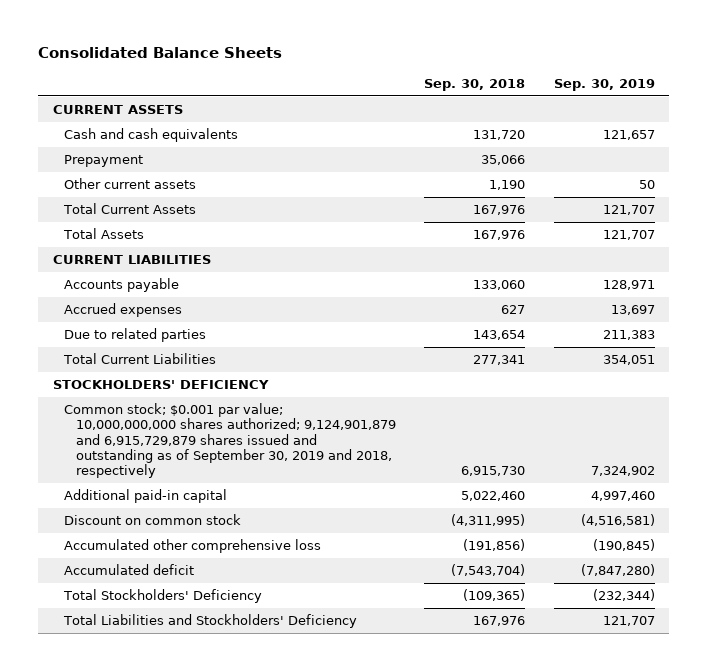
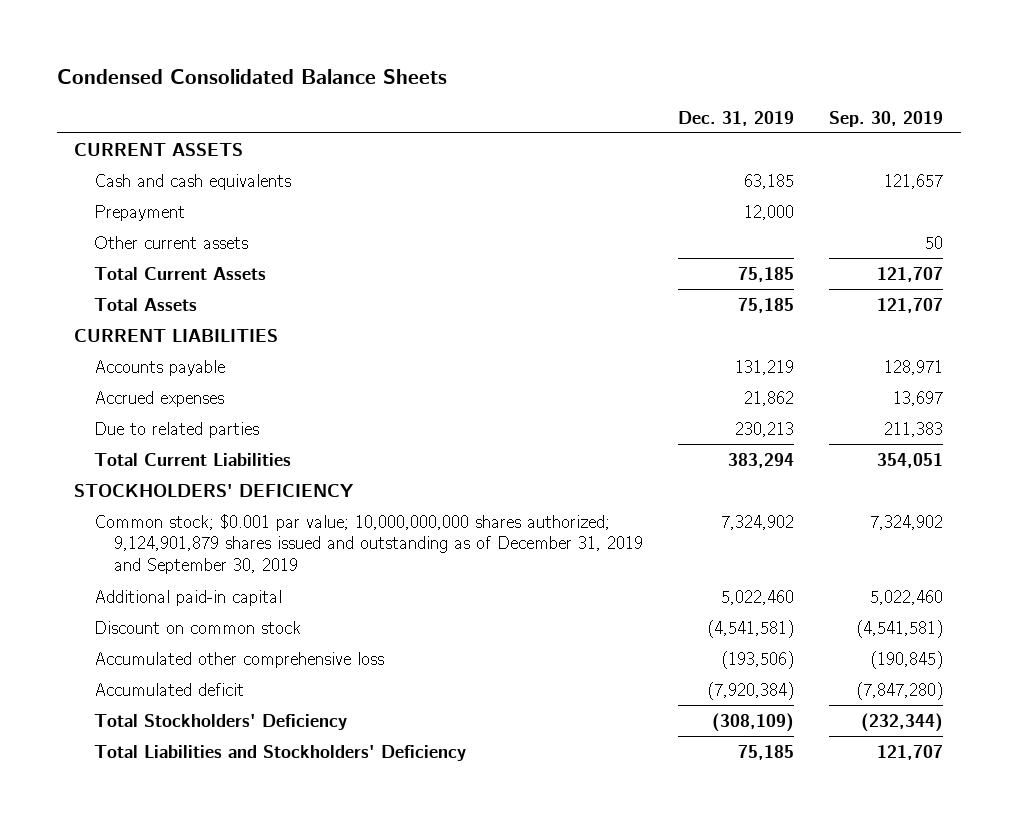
- Consolidated Balance Sheets
+ Condensed Consolidated Balance Sheets
- | Sep. 30, 2018 | Sep. 30, 2019
+ | Dec. 31, 2019 | Sep. 30, 2019
- Common stock; $0.001 par value; 10,000,000,000 shares authorized; 9,124,901,879 and 6,915,729,879 shares issued and outstanding as of September 30, 2019 and 2018, respectively | 6,915,730 | 7,324,902
- Additional paid-in capital | 5,022,460 | 4,997,460
- Discount on common stock | (4,311,995) | (4,516,581)
+ Common stock; $0.001 par value; 10,000,000,000 shares authorized; 9,124,901,879 shares issued and outstanding as of December 31, 2019 and September 30, 2019 | 7,324,902 | 7,324,902
+ Additional paid-in capital | 5,022,460 | 5,022,460
+ Discount on common stock | (4,541,581) | (4,541,581)

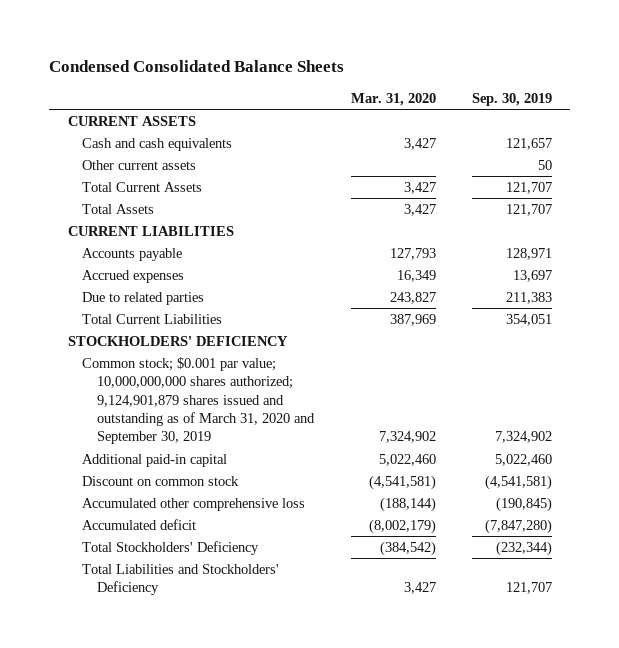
- | Dec. 31, 2019 | Sep. 30, 2019
+ | Mar. 31, 2020 | Sep. 30, 2019
- Prepayment | 12,000 |
- Common stock; $0.001 par value; 10,000,000,000 shares authorized; 9,124,901,879 shares issued and outstanding as of December 31, 2019 and September 30, 2019 | 7,324,902 | 7,324,902
+ Common stock; $0.001 par value; 10,000,000,000 shares authorized; 9,124,901,879 shares issued and outstanding as of March 31, 2020 and September 30, 2019 | 7,324,902 | 7,324,902

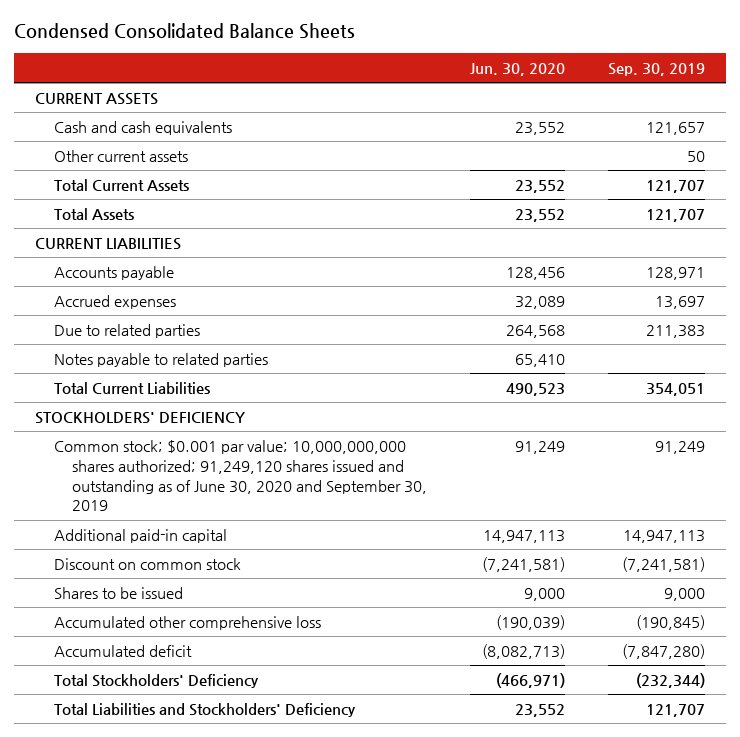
- | Mar. 31, 2020 | Sep. 30, 2019
+ | Jun. 30, 2020 | Sep. 30, 2019
+ Notes payable to related parties | 65,410 |
- Common stock; $0.001 par value; 10,000,000,000 shares authorized; 9,124,901,879 shares issued and outstanding as of March 31, 2020 and September 30, 2019 | 7,324,902 | 7,324,902
- Additional paid-in capital | 5,022,460 | 5,022,460
- Discount on common stock | (4,541,581) | (4,541,581)
+ Common stock; $0.001 par value; 10,000,000,000 shares authorized; 91,249,120 shares issued and outstanding as of June 30, 2020 and September 30, 2019 | 91,249 | 91,249
+ Additional paid-in capital | 14,947,113 | 14,947,113
+ Discount on common stock | (7,241,581) | (7,241,581)
+ Shares to be issued | 9,000 | 9,000

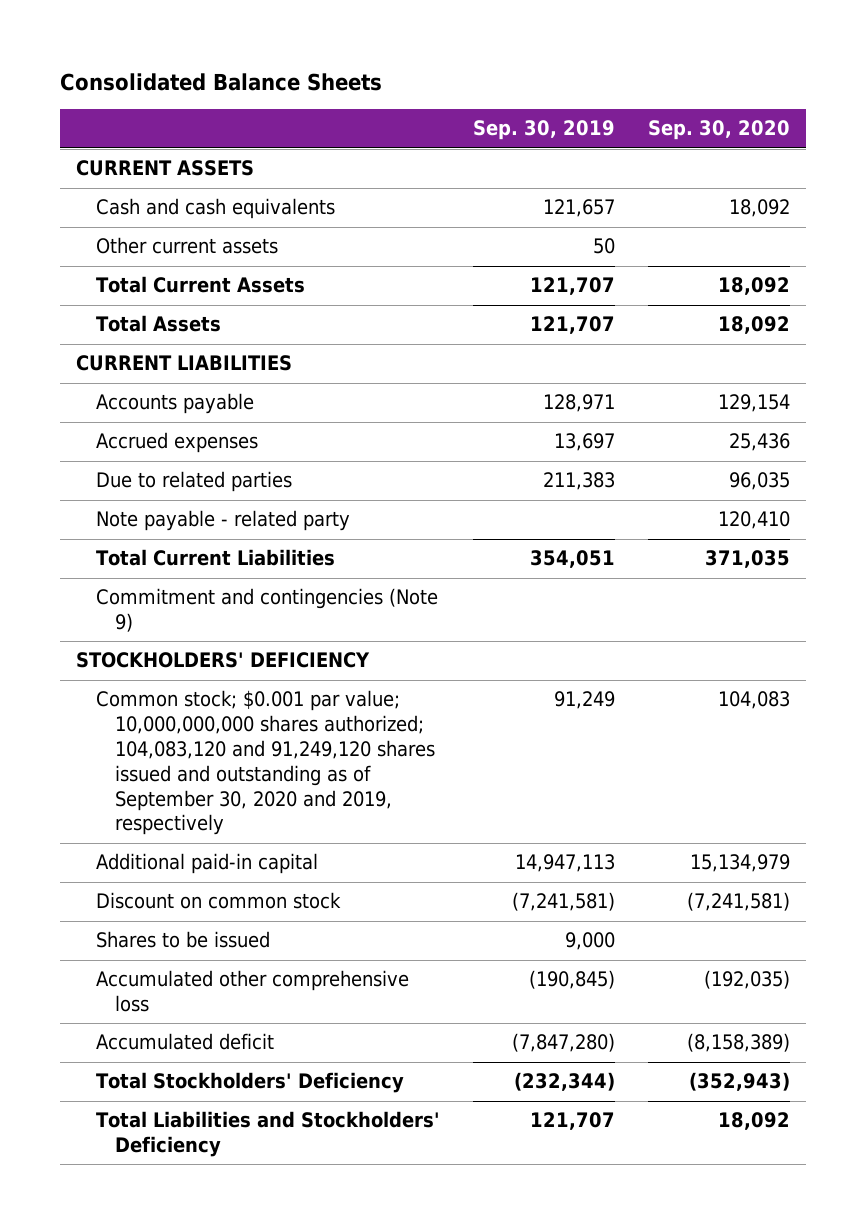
- Condensed Consolidated Balance Sheets
+ Consolidated Balance Sheets
- | Jun. 30, 2020 | Sep. 30, 2019
+ | Sep. 30, 2019 | Sep. 30, 2020
- Notes payable to related parties | 65,410 |
+ Note payable - related party | | 120,410
+ Commitment and contingencies (Note 9)
- Common stock; $0.001 par value; 10,000,000,000 shares authorized; 91,249,120 shares issued and outstanding as of June 30, 2020 and September 30, 2019 | 91,249 | 91,249
+ Common stock; $0.001 par value; 10,000,000,000 shares authorized; 104,083,120 and 91,249,120 shares issued and outstanding as of September 30, 2020 and 2019, respectively | 91,249 | 104,083

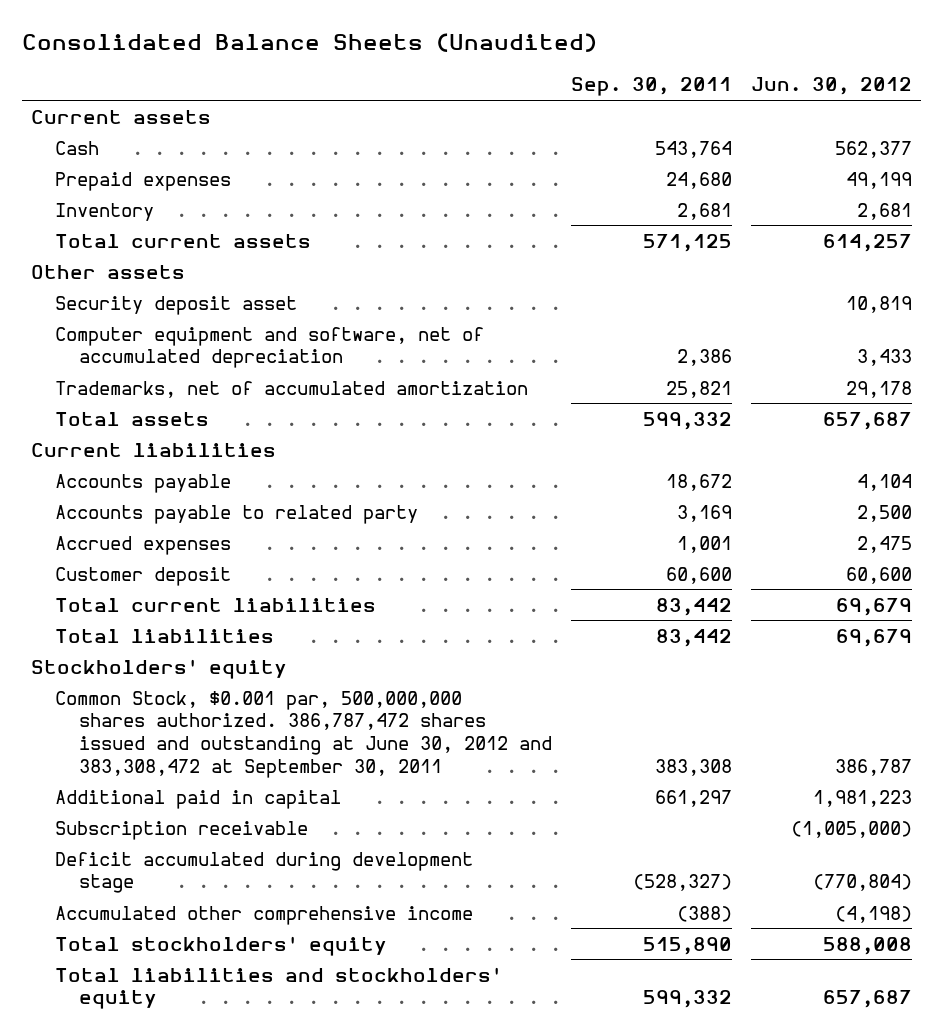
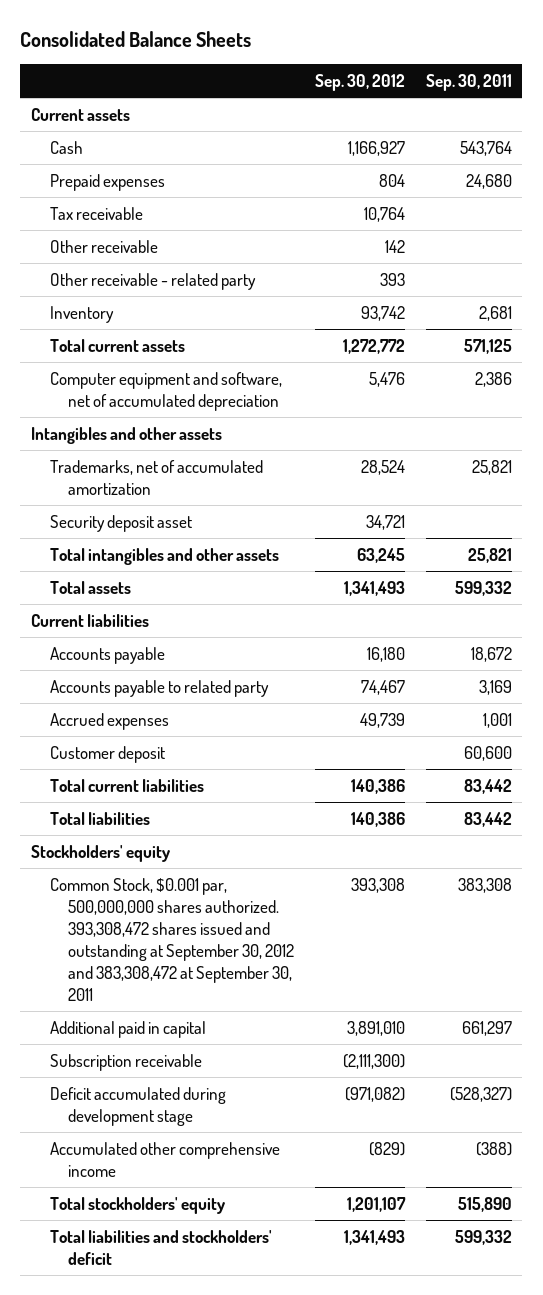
- Consolidated Balance Sheets (Unaudited)
+ Consolidated Balance Sheets
- | Sep. 30, 2011 | Jun. 30, 2012
+ | Sep. 30, 2012 | Sep. 30, 2011
+ Tax receivable | 10,764 |
+ Other receivable | 142 |
+ Other receivable - related party | 393 |
- Other assets
+ Intangibles and other assets
moved down: Security deposit asset | 34,721 |
+ Total intangibles and other assets | 63,245 | 25,821
- Common Stock, $0.001 par, 500,000,000 shares authorized. 386,787,472 shares issued and outstanding at June 30, 2012 and 383,308,472 at September 30, 2011 | 383,308 | 386,787
+ Common Stock, $0.001 par, 500,000,000 shares authorized. 393,308,472 shares issued and outstanding at September 30, 2012 and 383,308,472 at September 30, 2011 | 393,308 | 383,308
- Total liabilities and stockholders' equity | 599,332 | 657,687
+ Total liabilities and stockholders' deficit | 1,341,493 | 599,332

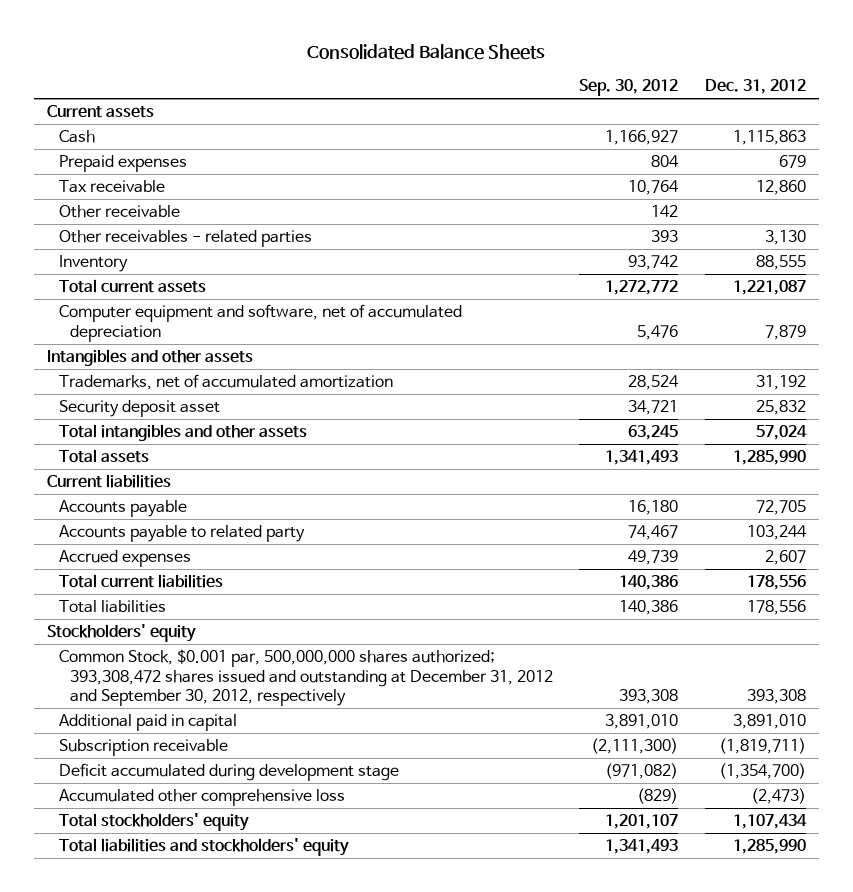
- | Sep. 30, 2012 | Sep. 30, 2011
+ | Sep. 30, 2012 | Dec. 31, 2012
- Other receivable - related party | 393 |
+ Other receivables - related parties | 393 | 3,130
- Customer deposit | | 60,600
- Common Stock, $0.001 par, 500,000,000 shares authorized. 393,308,472 shares issued and outstanding at September 30, 2012 and 383,308,472 at September 30, 2011 | 393,308 | 383,308
+ Common Stock, $0.001 par, 500,000,000 shares authorized; 393,308,472 shares issued and outstanding at December 31, 2012 and September 30, 2012, respectively | 393,308 | 393,308
- Accumulated other comprehensive income | (829) | (388)
+ Accumulated other comprehensive loss | (829) | (2,473)
- Total liabilities and stockholders' deficit | 1,341,493 | 599,332
+ Total liabilities and stockholders' equity | 1,341,493 | 1,285,990

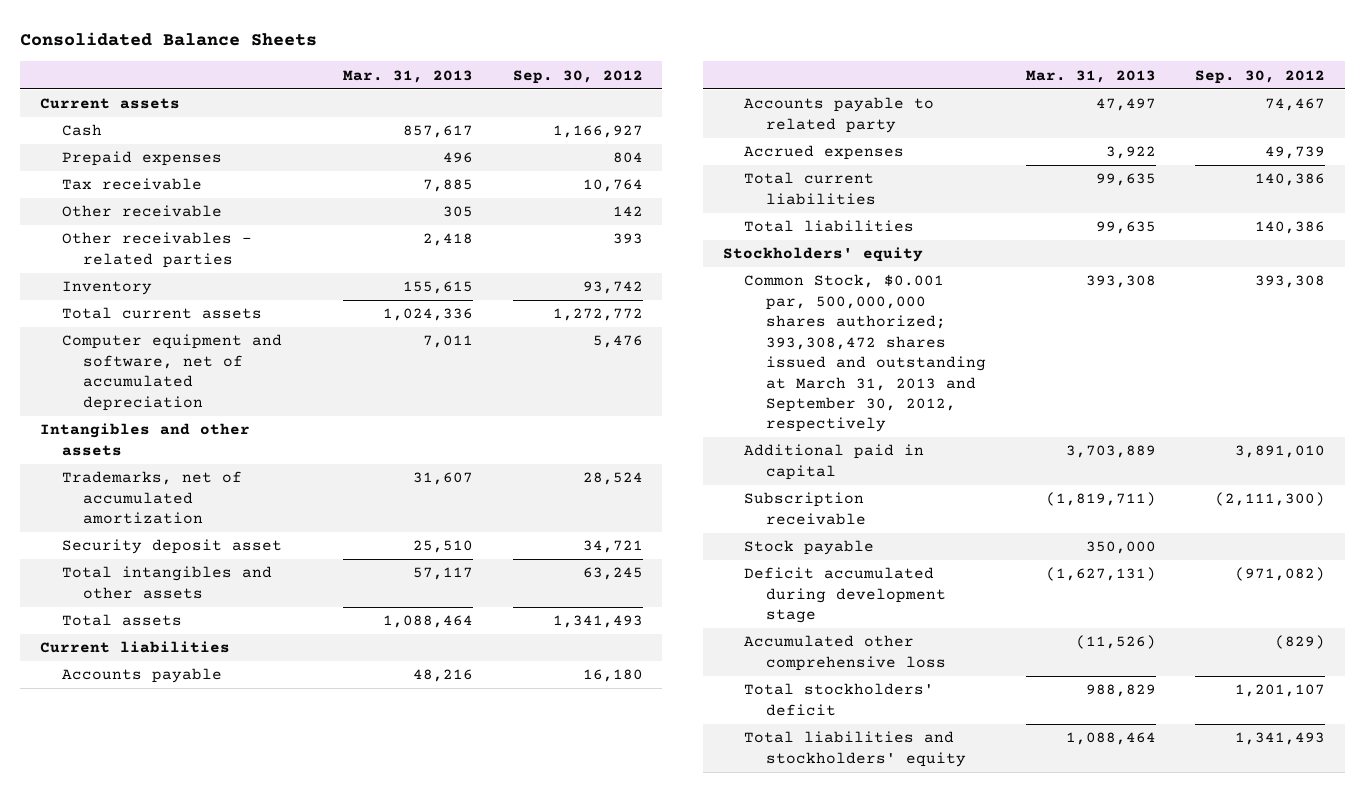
- | Sep. 30, 2012 | Dec. 31, 2012
+ | Mar. 31, 2013 | Sep. 30, 2012
- Common Stock, $0.001 par, 500,000,000 shares authorized; 393,308,472 shares issued and outstanding at December 31, 2012 and September 30, 2012, respectively | 393,308 | 393,308
+ Common Stock, $0.001 par, 500,000,000 shares authorized; 393,308,472 shares issued and outstanding at March 31, 2013 and September 30, 2012, respectively | 393,308 | 393,308
+ Stock payable | 350,000 |
- Total stockholders' equity | 1,201,107 | 1,107,434
+ Total stockholders' deficit | 988,829 | 1,201,107

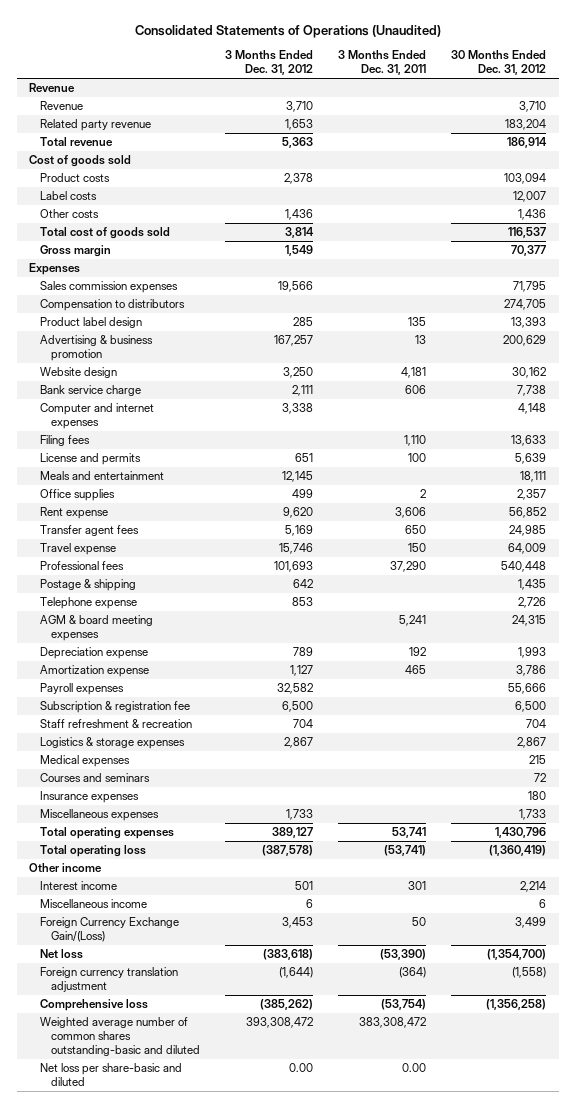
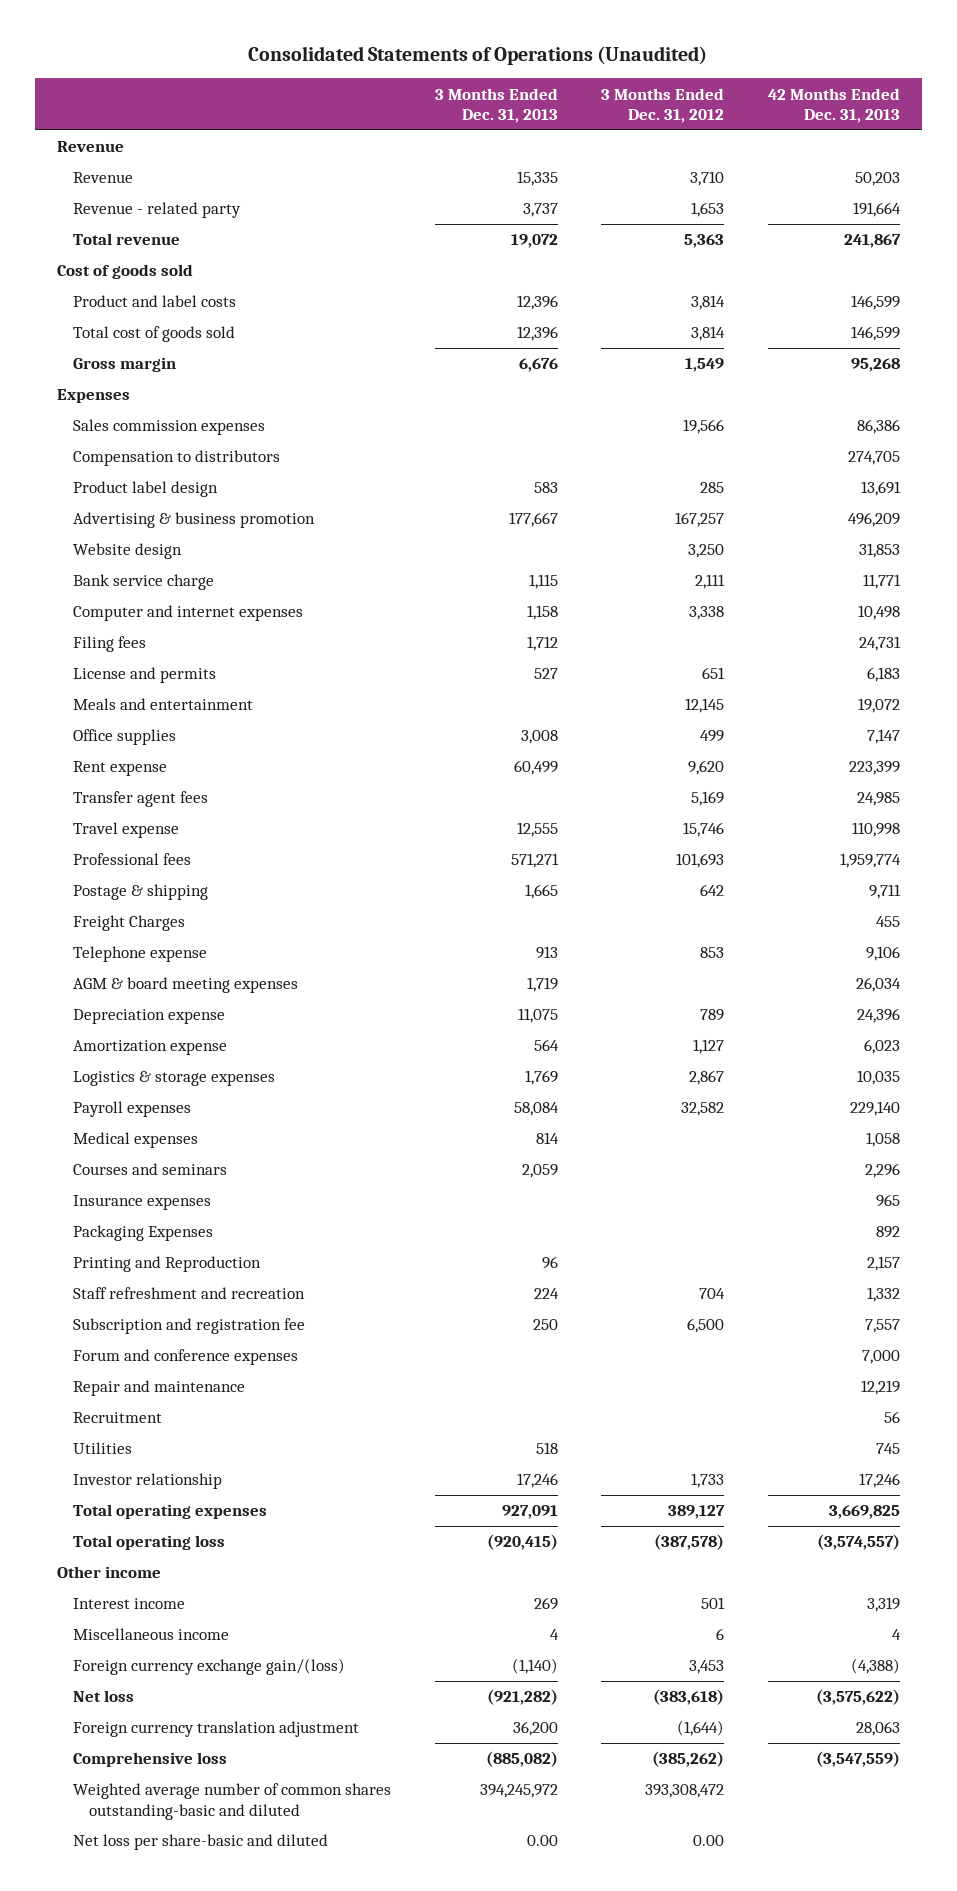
- | 3 Months Ended Dec. 31, 2012 | 3 Months Ended Dec. 31, 2011 | 30 Months Ended Dec. 31, 2012
+ | 3 Months Ended Dec. 31, 2013 | 3 Months Ended Dec. 31, 2012 | 42 Months Ended Dec. 31, 2013
- Related party revenue | 1,653 | | 183,204
+ Revenue - related party | 3,737 | 1,653 | 191,664
- Product costs | 2,378 | | 103,094
- Label costs | | | 12,007
- Other costs | 1,436 | | 1,436
+ Product and label costs | 12,396 | 3,814 | 146,599
+ Freight Charges | | | 455
- Subscription & registration fee | 6,500 | | 6,500
- Staff refreshment & recreation | 704 | | 704
moved down: Payroll expenses | 58,084 | 32,582 | 229,140
- Miscellaneous expenses | 1,733 | | 1,733
+ Packaging Expenses | | | 892
+ Printing and Reproduction | 96 | | 2,157
+ Staff refreshment and recreation | 224 | 704 | 1,332
+ Subscription and registration fee | 250 | 6,500 | 7,557
+ Forum and conference expenses | | | 7,000
+ Repair and maintenance | | | 12,219
+ Recruitment | | | 56
+ Utilities | 518 | | 745
+ Investor relationship | 17,246 | 1,733 | 17,246
- Foreign Currency Exchange Gain/(Loss) | 3,453 | 50 | 3,499
+ Foreign currency exchange gain/(loss) | (1,140) | 3,453 | (4,388)

